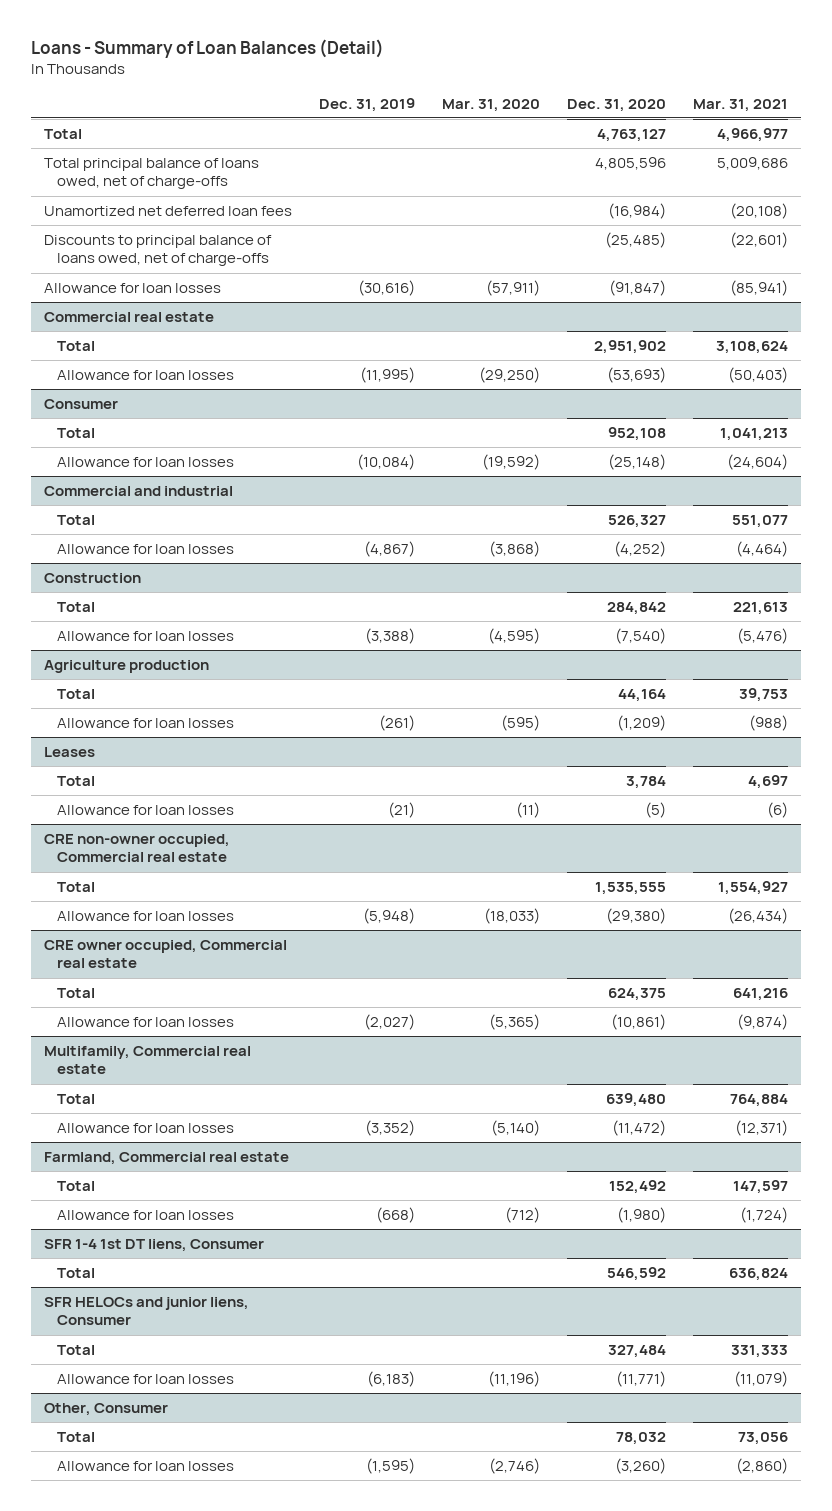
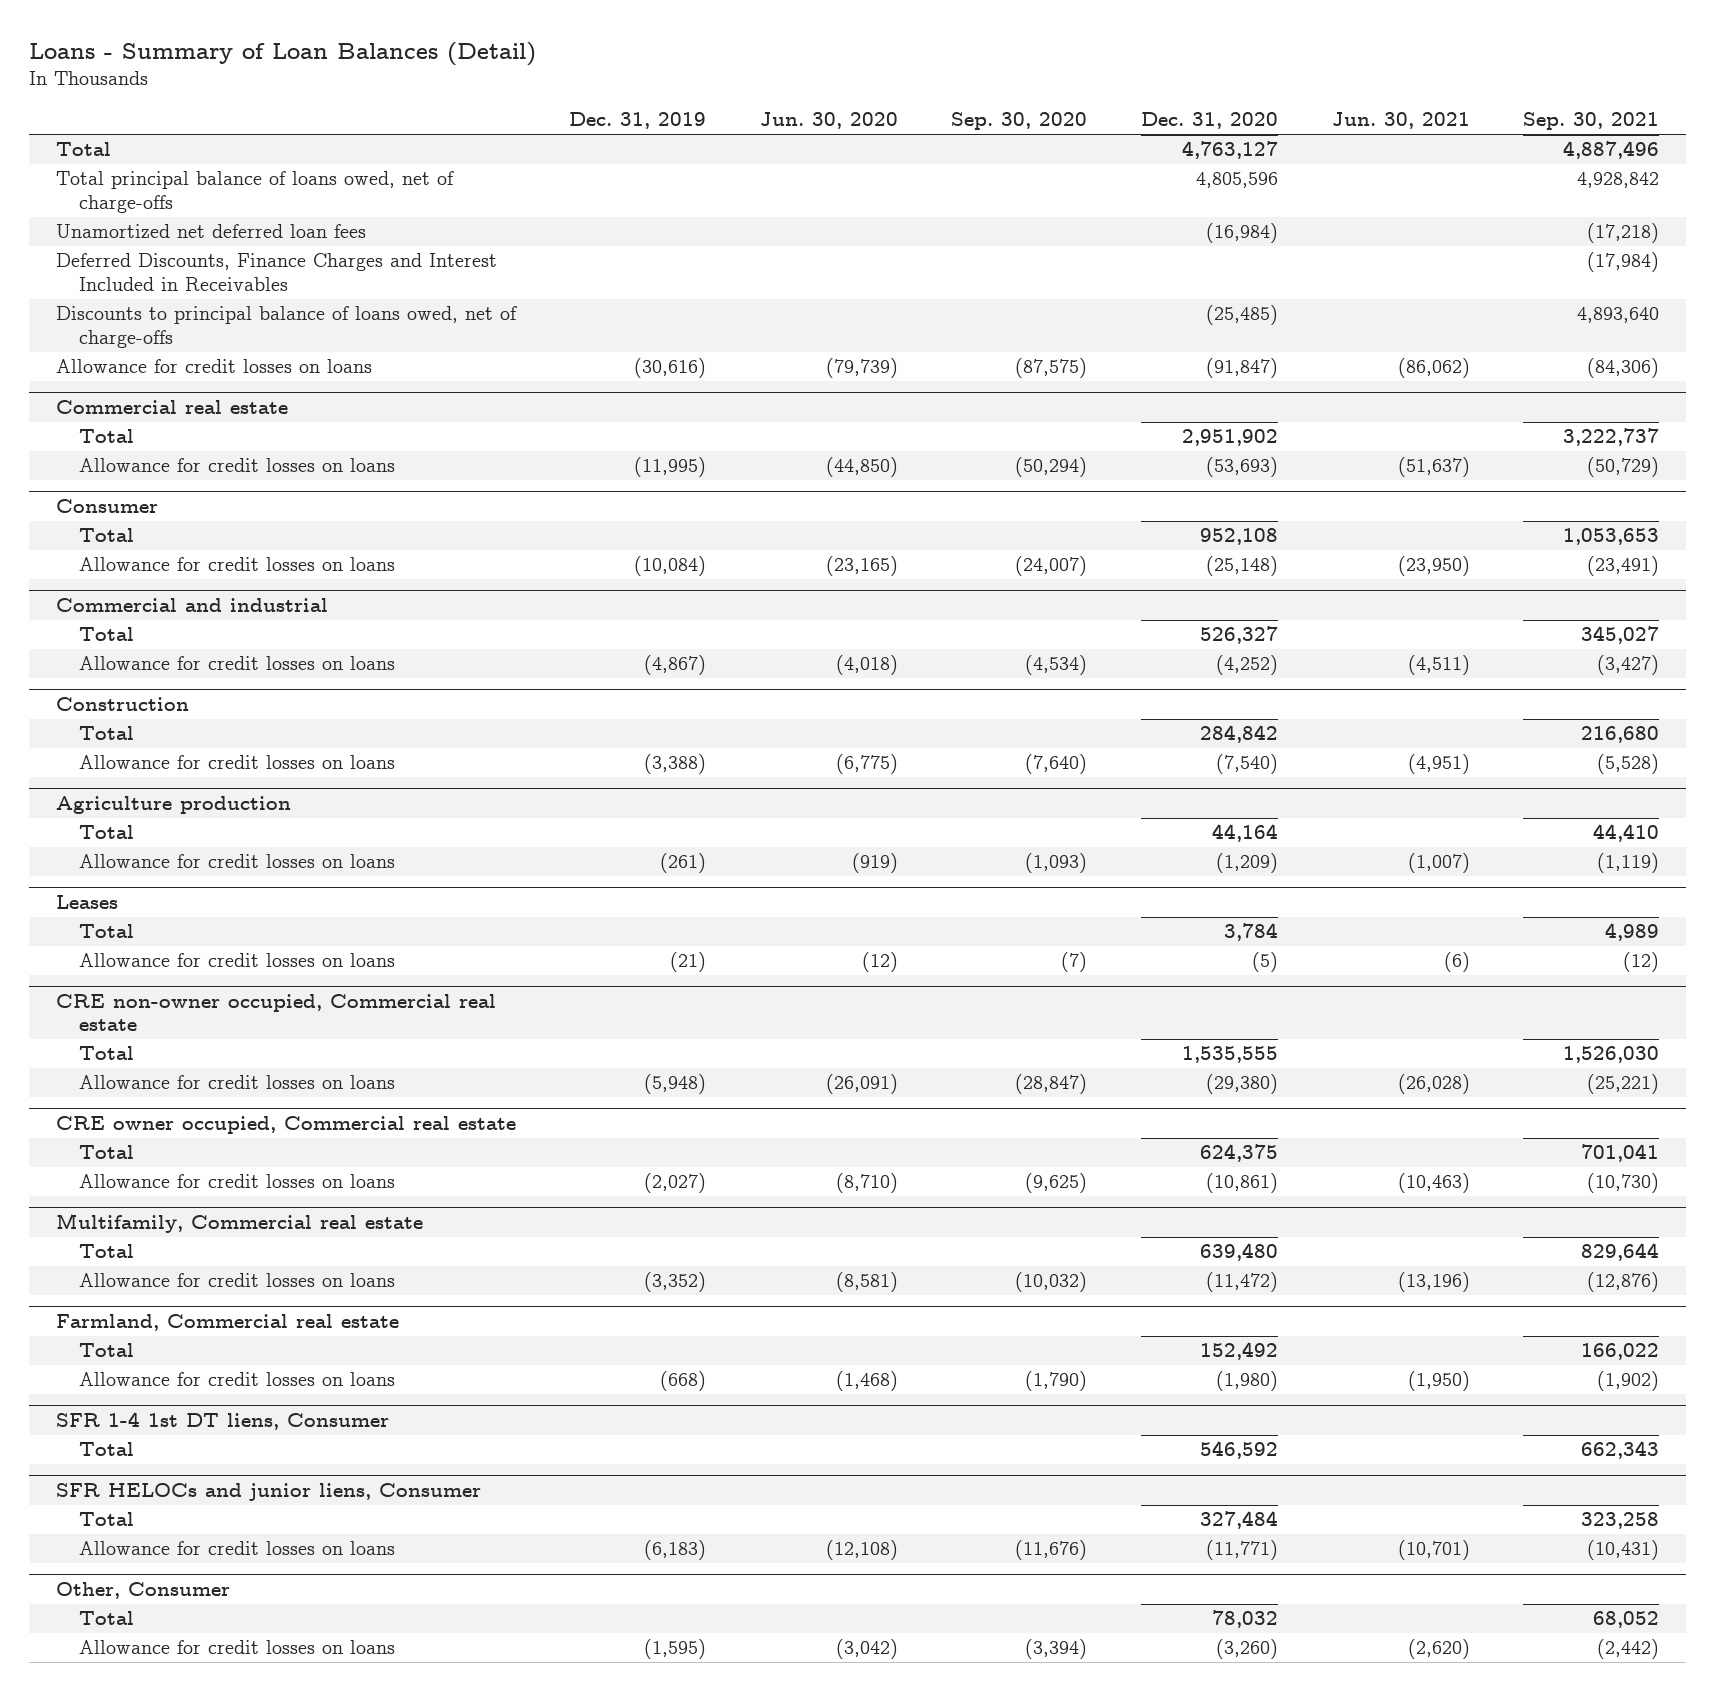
- | Dec. 31, 2019 | Mar. 31, 2020 | Dec. 31, 2020 | Mar. 31, 2021
+ | Dec. 31, 2019 | Jun. 30, 2020 | Sep. 30, 2020 | Dec. 31, 2020 | Jun. 30, 2021 | Sep. 30, 2021
+ Deferred Discounts, Finance Charges and Interest Included in Receivables | | | | | | (17,984)
- Allowance for loan losses | (30,616) | (57,911) | (91,847) | (85,941)
+ Allowance for credit losses on loans | (30,616) | (79,739) | (87,575) | (91,847) | (86,062) | (84,306)
@ Commercial real estate
- Allowance for loan losses | (11,995) | (29,250) | (53,693) | (50,403)
+ Allowance for credit losses on loans | (11,995) | (44,850) | (50,294) | (53,693) | (51,637) | (50,729)
@ Consumer
- Allowance for loan losses | (10,084) | (19,592) | (25,148) | (24,604)
+ Allowance for credit losses on loans | (10,084) | (23,165) | (24,007) | (25,148) | (23,950) | (23,491)
@ Commercial and industrial
- Allowance for loan losses | (4,867) | (3,868) | (4,252) | (4,464)
+ Allowance for credit losses on loans | (4,867) | (4,018) | (4,534) | (4,252) | (4,511) | (3,427)
@ Construction
- Allowance for loan losses | (3,388) | (4,595) | (7,540) | (5,476)
+ Allowance for credit losses on loans | (3,388) | (6,775) | (7,640) | (7,540) | (4,951) | (5,528)
@ Agriculture production
- Allowance for loan losses | (261) | (595) | (1,209) | (988)
+ Allowance for credit losses on loans | (261) | (919) | (1,093) | (1,209) | (1,007) | (1,119)
@ Leases
- Allowance for loan losses | (21) | (11) | (5) | (6)
+ Allowance for credit losses on loans | (21) | (12) | (7) | (5) | (6) | (12)
@ CRE non-owner occupied, Commercial real estate
- Allowance for loan losses | (5,948) | (18,033) | (29,380) | (26,434)
+ Allowance for credit losses on loans | (5,948) | (26,091) | (28,847) | (29,380) | (26,028) | (25,221)
@ CRE owner occupied, Commercial real estate
- Allowance for loan losses | (2,027) | (5,365) | (10,861) | (9,874)
+ Allowance for credit losses on loans | (2,027) | (8,710) | (9,625) | (10,861) | (10,463) | (10,730)
@ Multifamily, Commercial real estate
- Allowance for loan losses | (3,352) | (5,140) | (11,472) | (12,371)
+ Allowance for credit losses on loans | (3,352) | (8,581) | (10,032) | (11,472) | (13,196) | (12,876)
@ Farmland, Commercial real estate
- Allowance for loan losses | (668) | (712) | (1,980) | (1,724)
+ Allowance for credit losses on loans | (668) | (1,468) | (1,790) | (1,980) | (1,950) | (1,902)
@ SFR HELOCs and junior liens, Consumer
- Allowance for loan losses | (6,183) | (11,196) | (11,771) | (11,079)
+ Allowance for credit losses on loans | (6,183) | (12,108) | (11,676) | (11,771) | (10,701) | (10,431)
@ Other, Consumer
- Allowance for loan losses | (1,595) | (2,746) | (3,260) | (2,860)
+ Allowance for credit losses on loans | (1,595) | (3,042) | (3,394) | (3,260) | (2,620) | (2,442)

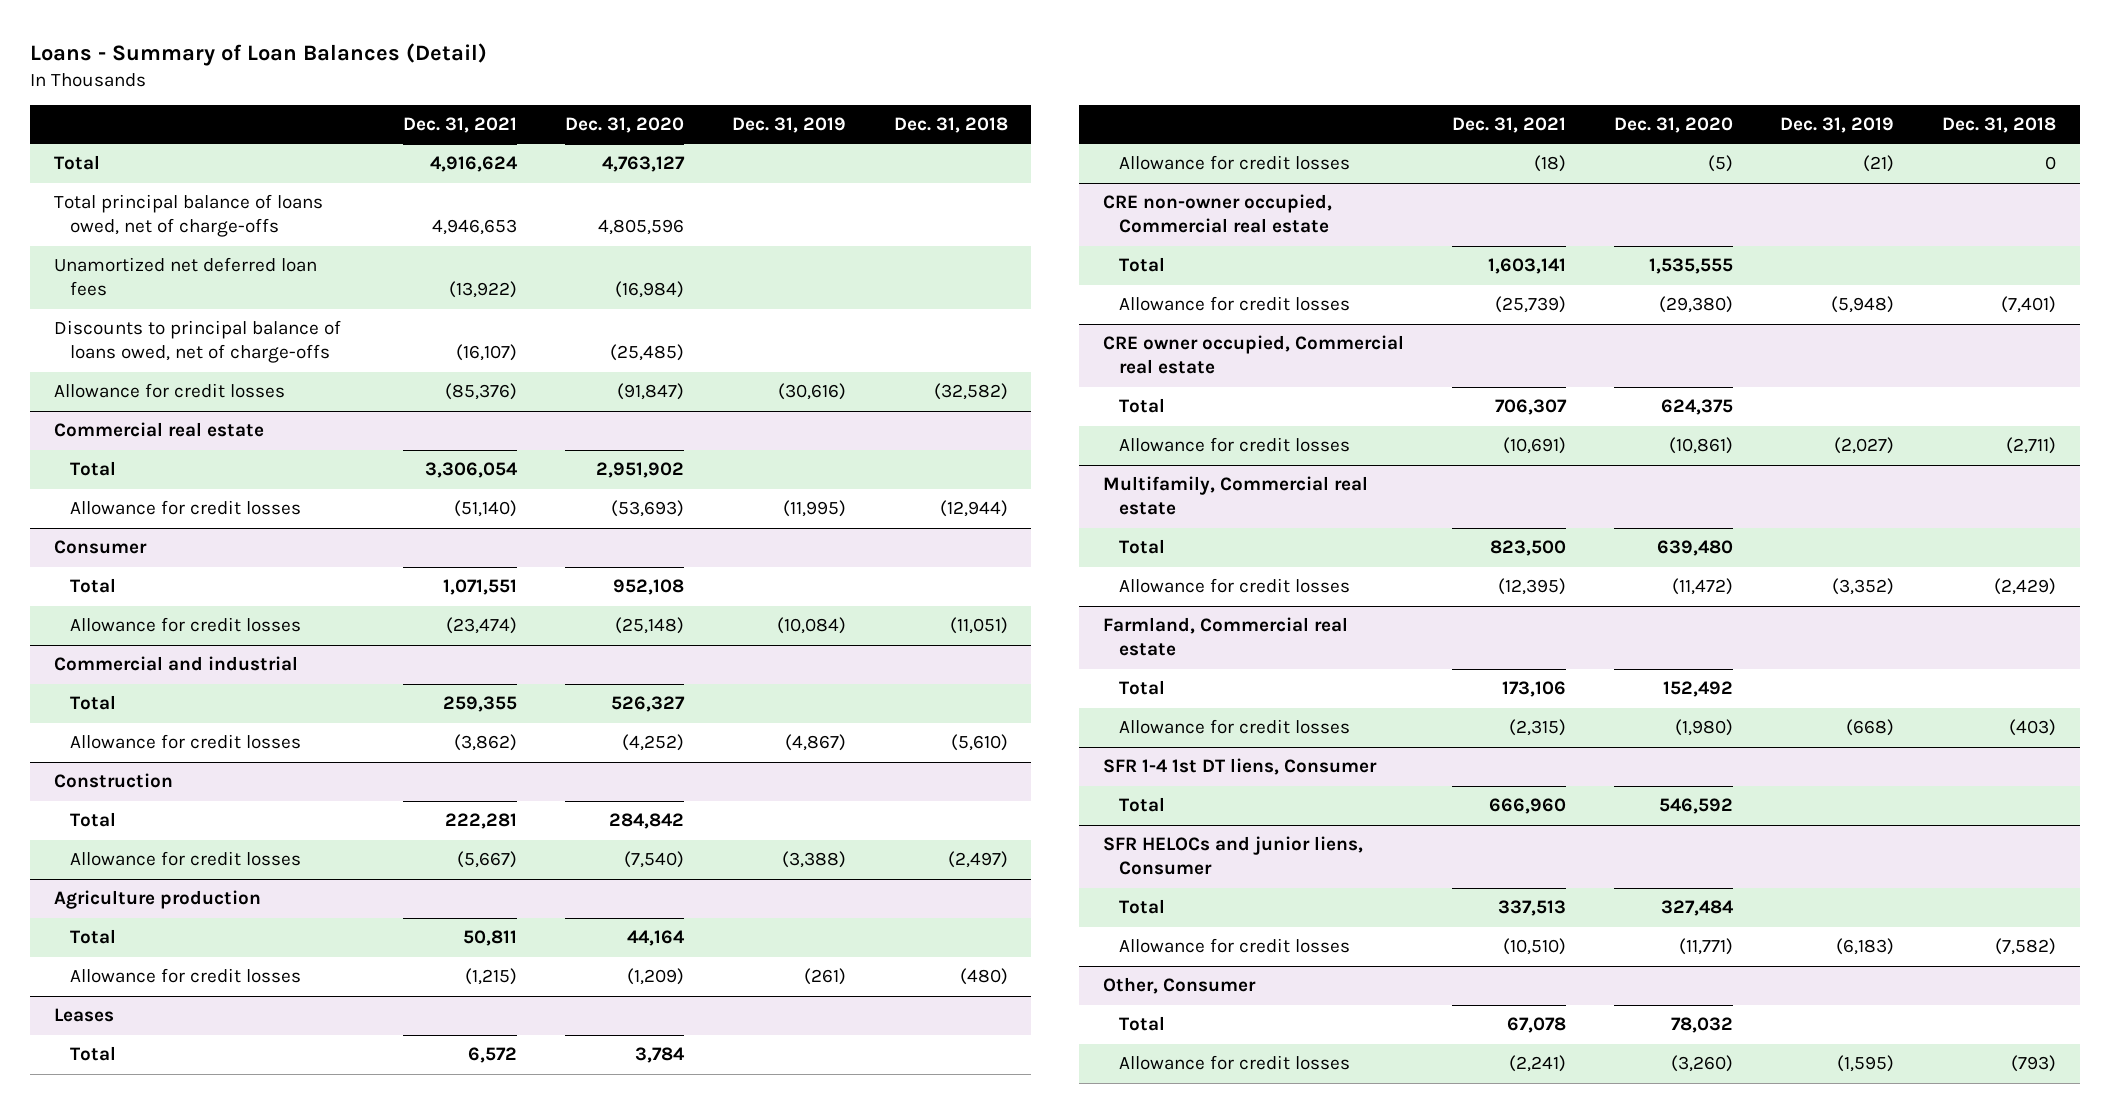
- | Dec. 31, 2019 | Jun. 30, 2020 | Sep. 30, 2020 | Dec. 31, 2020 | Jun. 30, 2021 | Sep. 30, 2021
+ | Dec. 31, 2021 | Dec. 31, 2020 | Dec. 31, 2019 | Dec. 31, 2018
- Deferred Discounts, Finance Charges and Interest Included in Receivables | | | | | | (17,984)
- Allowance for credit losses on loans | (30,616) | (79,739) | (87,575) | (91,847) | (86,062) | (84,306)
+ Allowance for credit losses | (85,376) | (91,847) | (30,616) | (32,582)
@ Commercial real estate
- Allowance for credit losses on loans | (11,995) | (44,850) | (50,294) | (53,693) | (51,637) | (50,729)
+ Allowance for credit losses | (51,140) | (53,693) | (11,995) | (12,944)
@ Consumer
- Allowance for credit losses on loans | (10,084) | (23,165) | (24,007) | (25,148) | (23,950) | (23,491)
+ Allowance for credit losses | (23,474) | (25,148) | (10,084) | (11,051)
@ Commercial and industrial
- Allowance for credit losses on loans | (4,867) | (4,018) | (4,534) | (4,252) | (4,511) | (3,427)
+ Allowance for credit losses | (3,862) | (4,252) | (4,867) | (5,610)
@ Construction
- Allowance for credit losses on loans | (3,388) | (6,775) | (7,640) | (7,540) | (4,951) | (5,528)
+ Allowance for credit losses | (5,667) | (7,540) | (3,388) | (2,497)
@ Agriculture production
- Allowance for credit losses on loans | (261) | (919) | (1,093) | (1,209) | (1,007) | (1,119)
+ Allowance for credit losses | (1,215) | (1,209) | (261) | (480)
@ Leases
- Allowance for credit losses on loans | (21) | (12) | (7) | (5) | (6) | (12)
+ Allowance for credit losses | (18) | (5) | (21) | 0
@ CRE non-owner occupied, Commercial real estate
- Allowance for credit losses on loans | (5,948) | (26,091) | (28,847) | (29,380) | (26,028) | (25,221)
+ Allowance for credit losses | (25,739) | (29,380) | (5,948) | (7,401)
@ CRE owner occupied, Commercial real estate
- Allowance for credit losses on loans | (2,027) | (8,710) | (9,625) | (10,861) | (10,463) | (10,730)
+ Allowance for credit losses | (10,691) | (10,861) | (2,027) | (2,711)
@ Multifamily, Commercial real estate
- Allowance for credit losses on loans | (3,352) | (8,581) | (10,032) | (11,472) | (13,196) | (12,876)
+ Allowance for credit losses | (12,395) | (11,472) | (3,352) | (2,429)
@ Farmland, Commercial real estate
- Allowance for credit losses on loans | (668) | (1,468) | (1,790) | (1,980) | (1,950) | (1,902)
+ Allowance for credit losses | (2,315) | (1,980) | (668) | (403)
@ SFR HELOCs and junior liens, Consumer
- Allowance for credit losses on loans | (6,183) | (12,108) | (11,676) | (11,771) | (10,701) | (10,431)
+ Allowance for credit losses | (10,510) | (11,771) | (6,183) | (7,582)
@ Other, Consumer
- Allowance for credit losses on loans | (1,595) | (3,042) | (3,394) | (3,260) | (2,620) | (2,442)
+ Allowance for credit losses | (2,241) | (3,260) | (1,595) | (793)

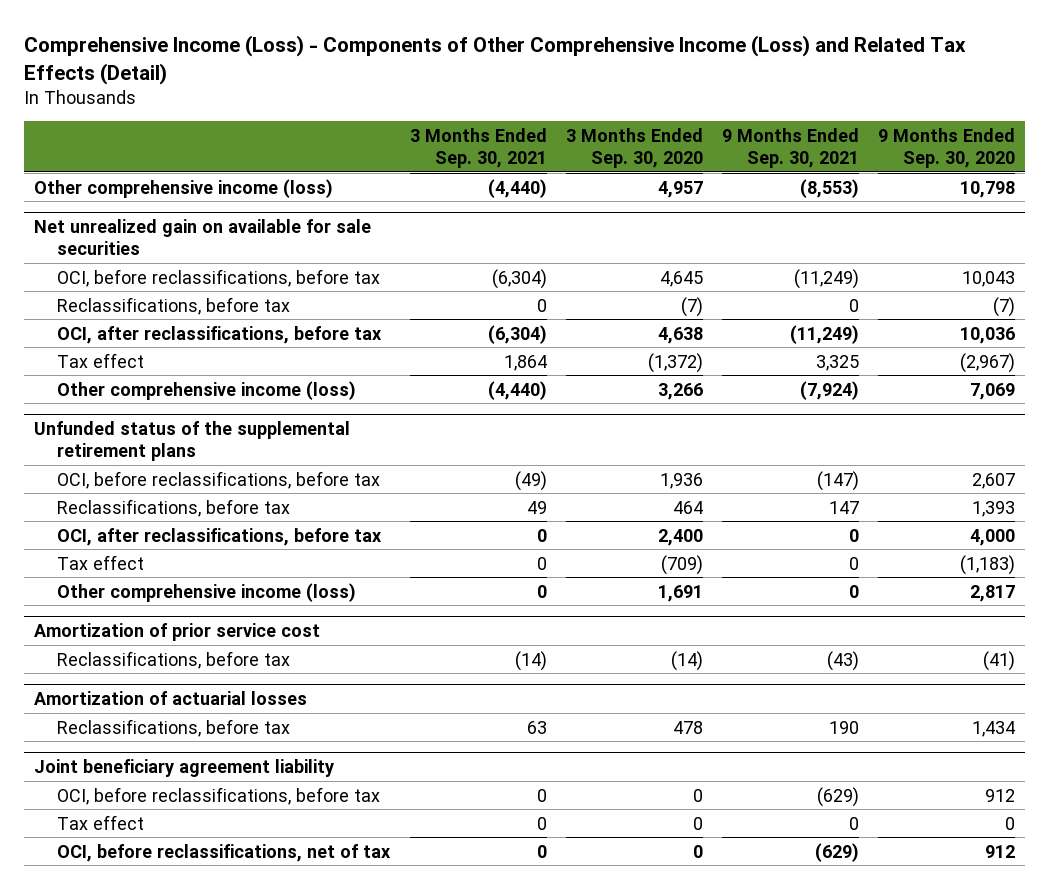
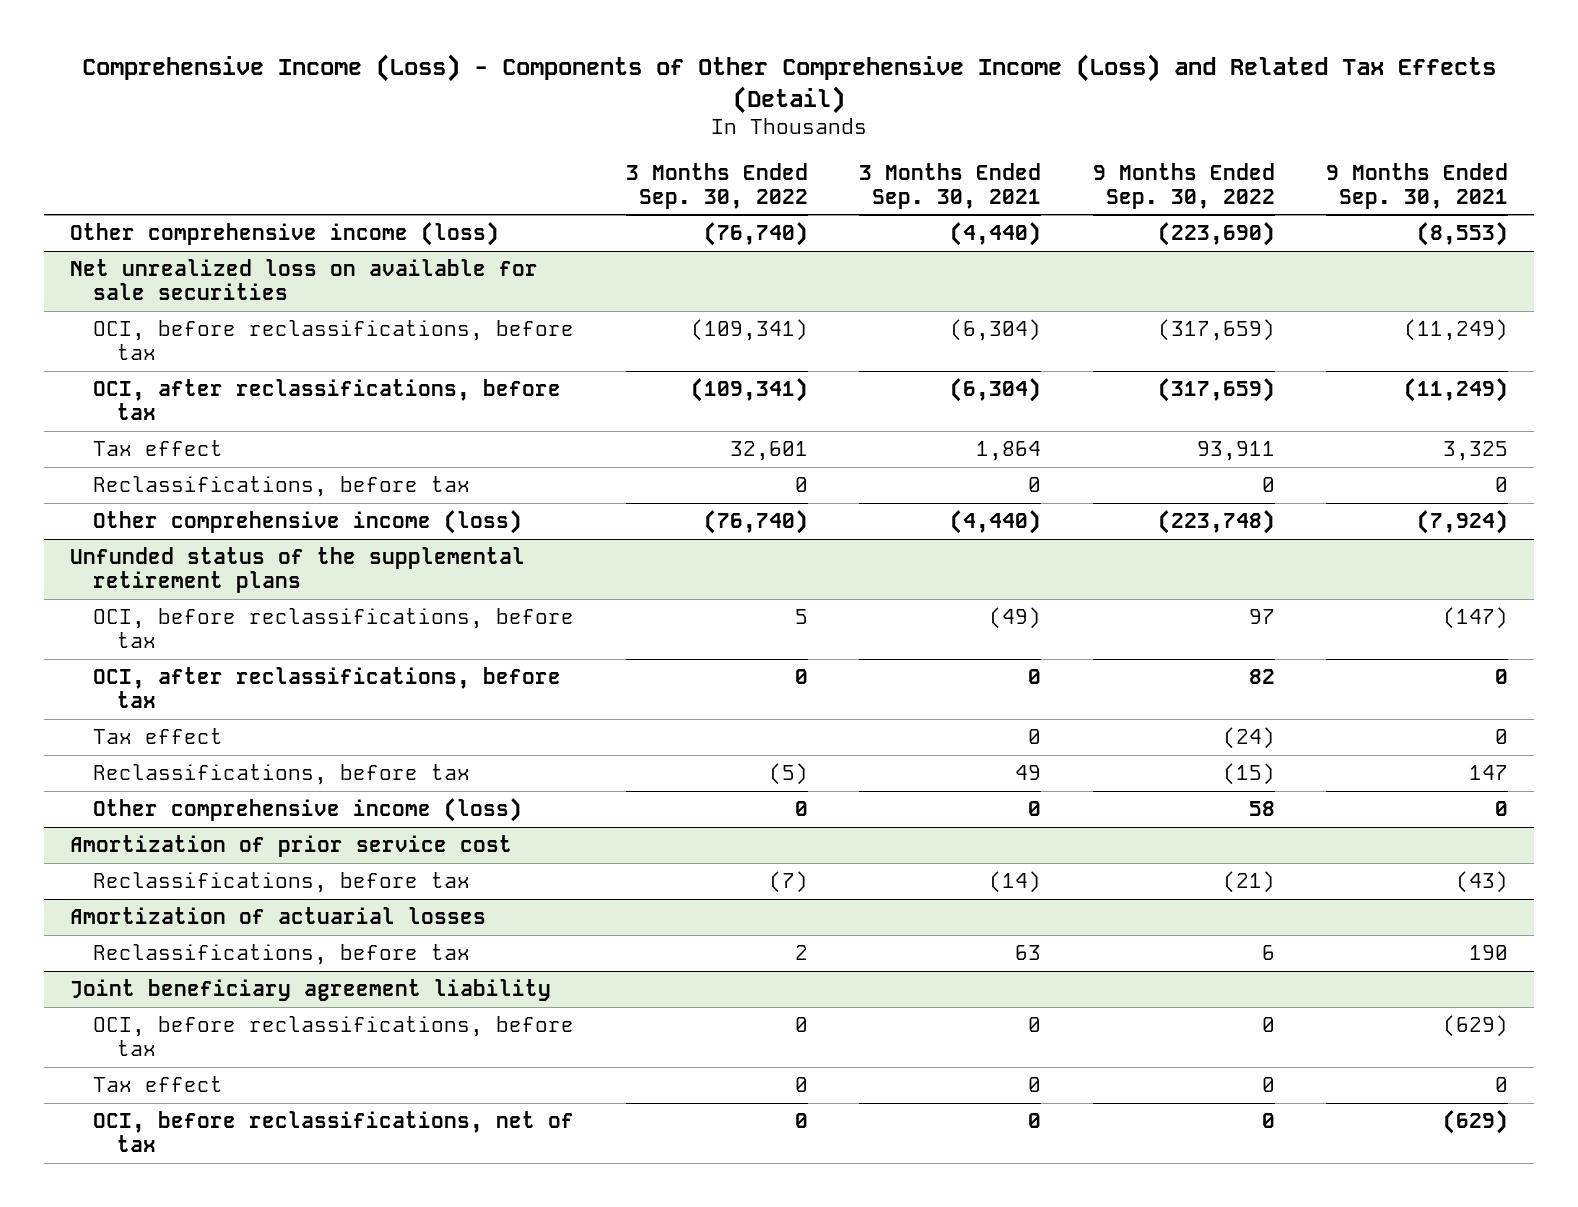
- | 3 Months Ended Sep. 30, 2021 | 3 Months Ended Sep. 30, 2020 | 9 Months Ended Sep. 30, 2021 | 9 Months Ended Sep. 30, 2020
+ | 3 Months Ended Sep. 30, 2022 | 3 Months Ended Sep. 30, 2021 | 9 Months Ended Sep. 30, 2022 | 9 Months Ended Sep. 30, 2021
- Net unrealized gain on available for sale securities
+ Net unrealized loss on available for sale securities
- Reclassifications, before tax | 0 | (7) | 0 | (7)
+ Reclassifications, before tax | 0 | 0 | 0 | 0
@ Unfunded status of the supplemental retirement plans
moved down: Reclassifications, before tax | (5) | 49 | (15) | 147

